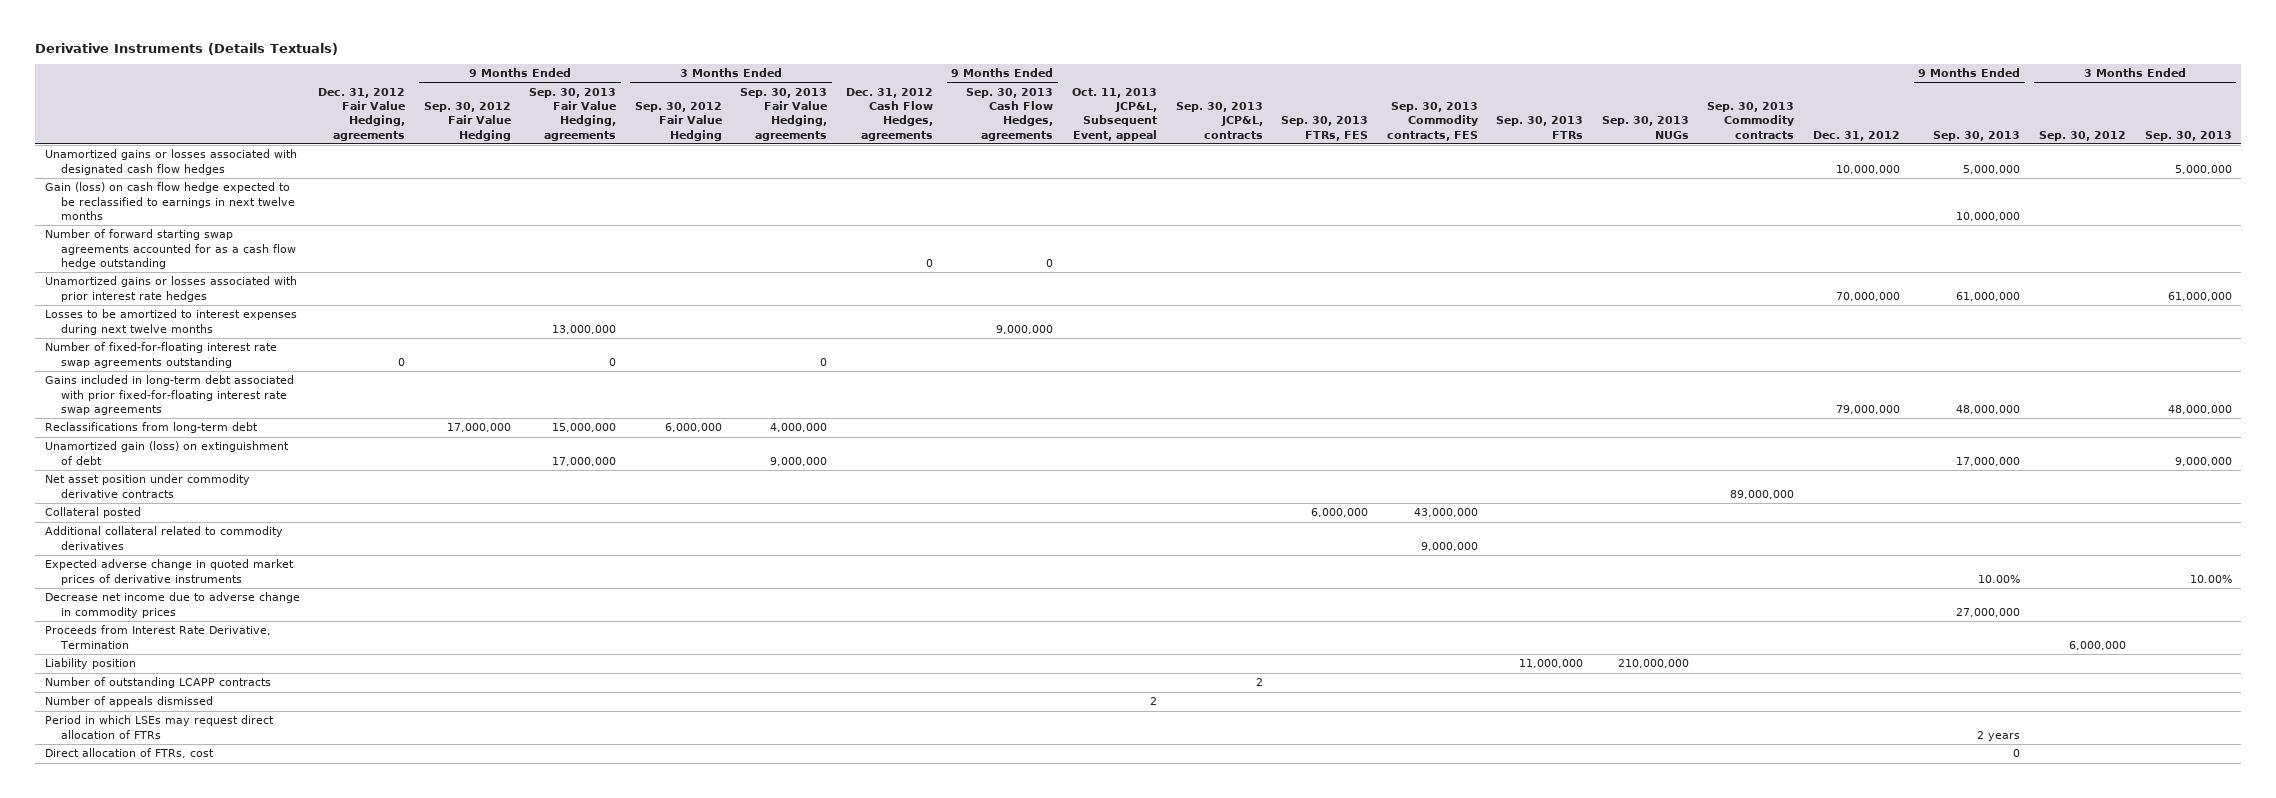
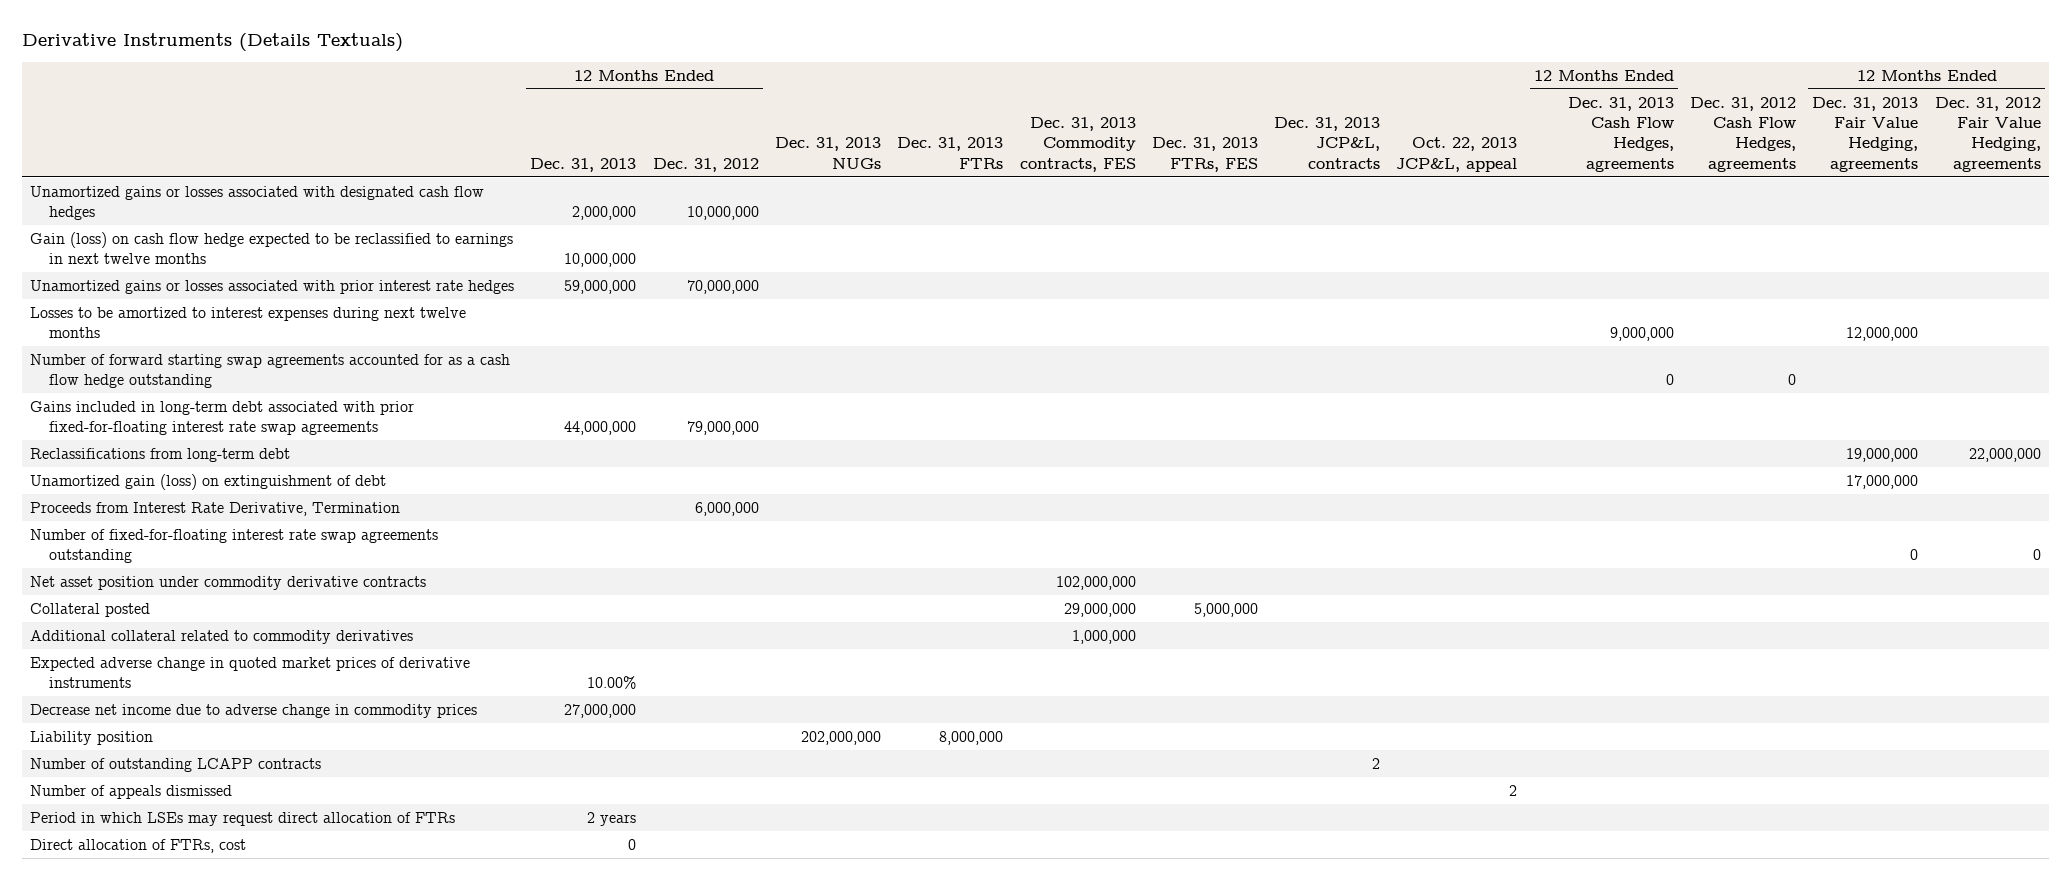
- | Dec. 31, 2012 Fair Value Hedging, agreements | 9 Months Ended Sep. 30, 2012 Fair Value Hedging | 9 Months Ended Sep. 30, 2013 Fair Value Hedging, agreements | 3 Months Ended Sep. 30, 2012 Fair Value Hedging | 3 Months Ended Sep. 30, 2013 Fair Value Hedging, agreements | Dec. 31, 2012 Cash Flow Hedges, agreements | 9 Months Ended Sep. 30, 2013 Cash Flow Hedges, agreements | Oct. 11, 2013 JCP&L, Subsequent Event, appeal | Sep. 30, 2013 JCP&L, contracts | Sep. 30, 2013 FTRs, FES | Sep. 30, 2013 Commodity contracts, FES | Sep. 30, 2013 FTRs | Sep. 30, 2013 NUGs | Sep. 30, 2013 Commodity contracts | Dec. 31, 2012 | 9 Months Ended Sep. 30, 2013 | 3 Months Ended Sep. 30, 2012 | 3 Months Ended Sep. 30, 2013
+ | 12 Months Ended Dec. 31, 2013 | 12 Months Ended Dec. 31, 2012 | Dec. 31, 2013 NUGs | Dec. 31, 2013 FTRs | Dec. 31, 2013 Commodity contracts, FES | Dec. 31, 2013 FTRs, FES | Dec. 31, 2013 JCP&L, contracts | Oct. 22, 2013 JCP&L, appeal | 12 Months Ended Dec. 31, 2013 Cash Flow Hedges, agreements | Dec. 31, 2012 Cash Flow Hedges, agreements | 12 Months Ended Dec. 31, 2013 Fair Value Hedging, agreements | 12 Months Ended Dec. 31, 2012 Fair Value Hedging, agreements
moved down: Number of forward starting swap agreements accounted for as a cash flow hedge outstanding | | | | | | | | | 0 | 0 | |
moved up: Proceeds from Interest Rate Derivative, Termination | | 6,000,000 | | | | | | | | | |
moved down: Number of fixed-for-floating interest rate swap agreements outstanding | | | | | | | | | | | 0 | 0

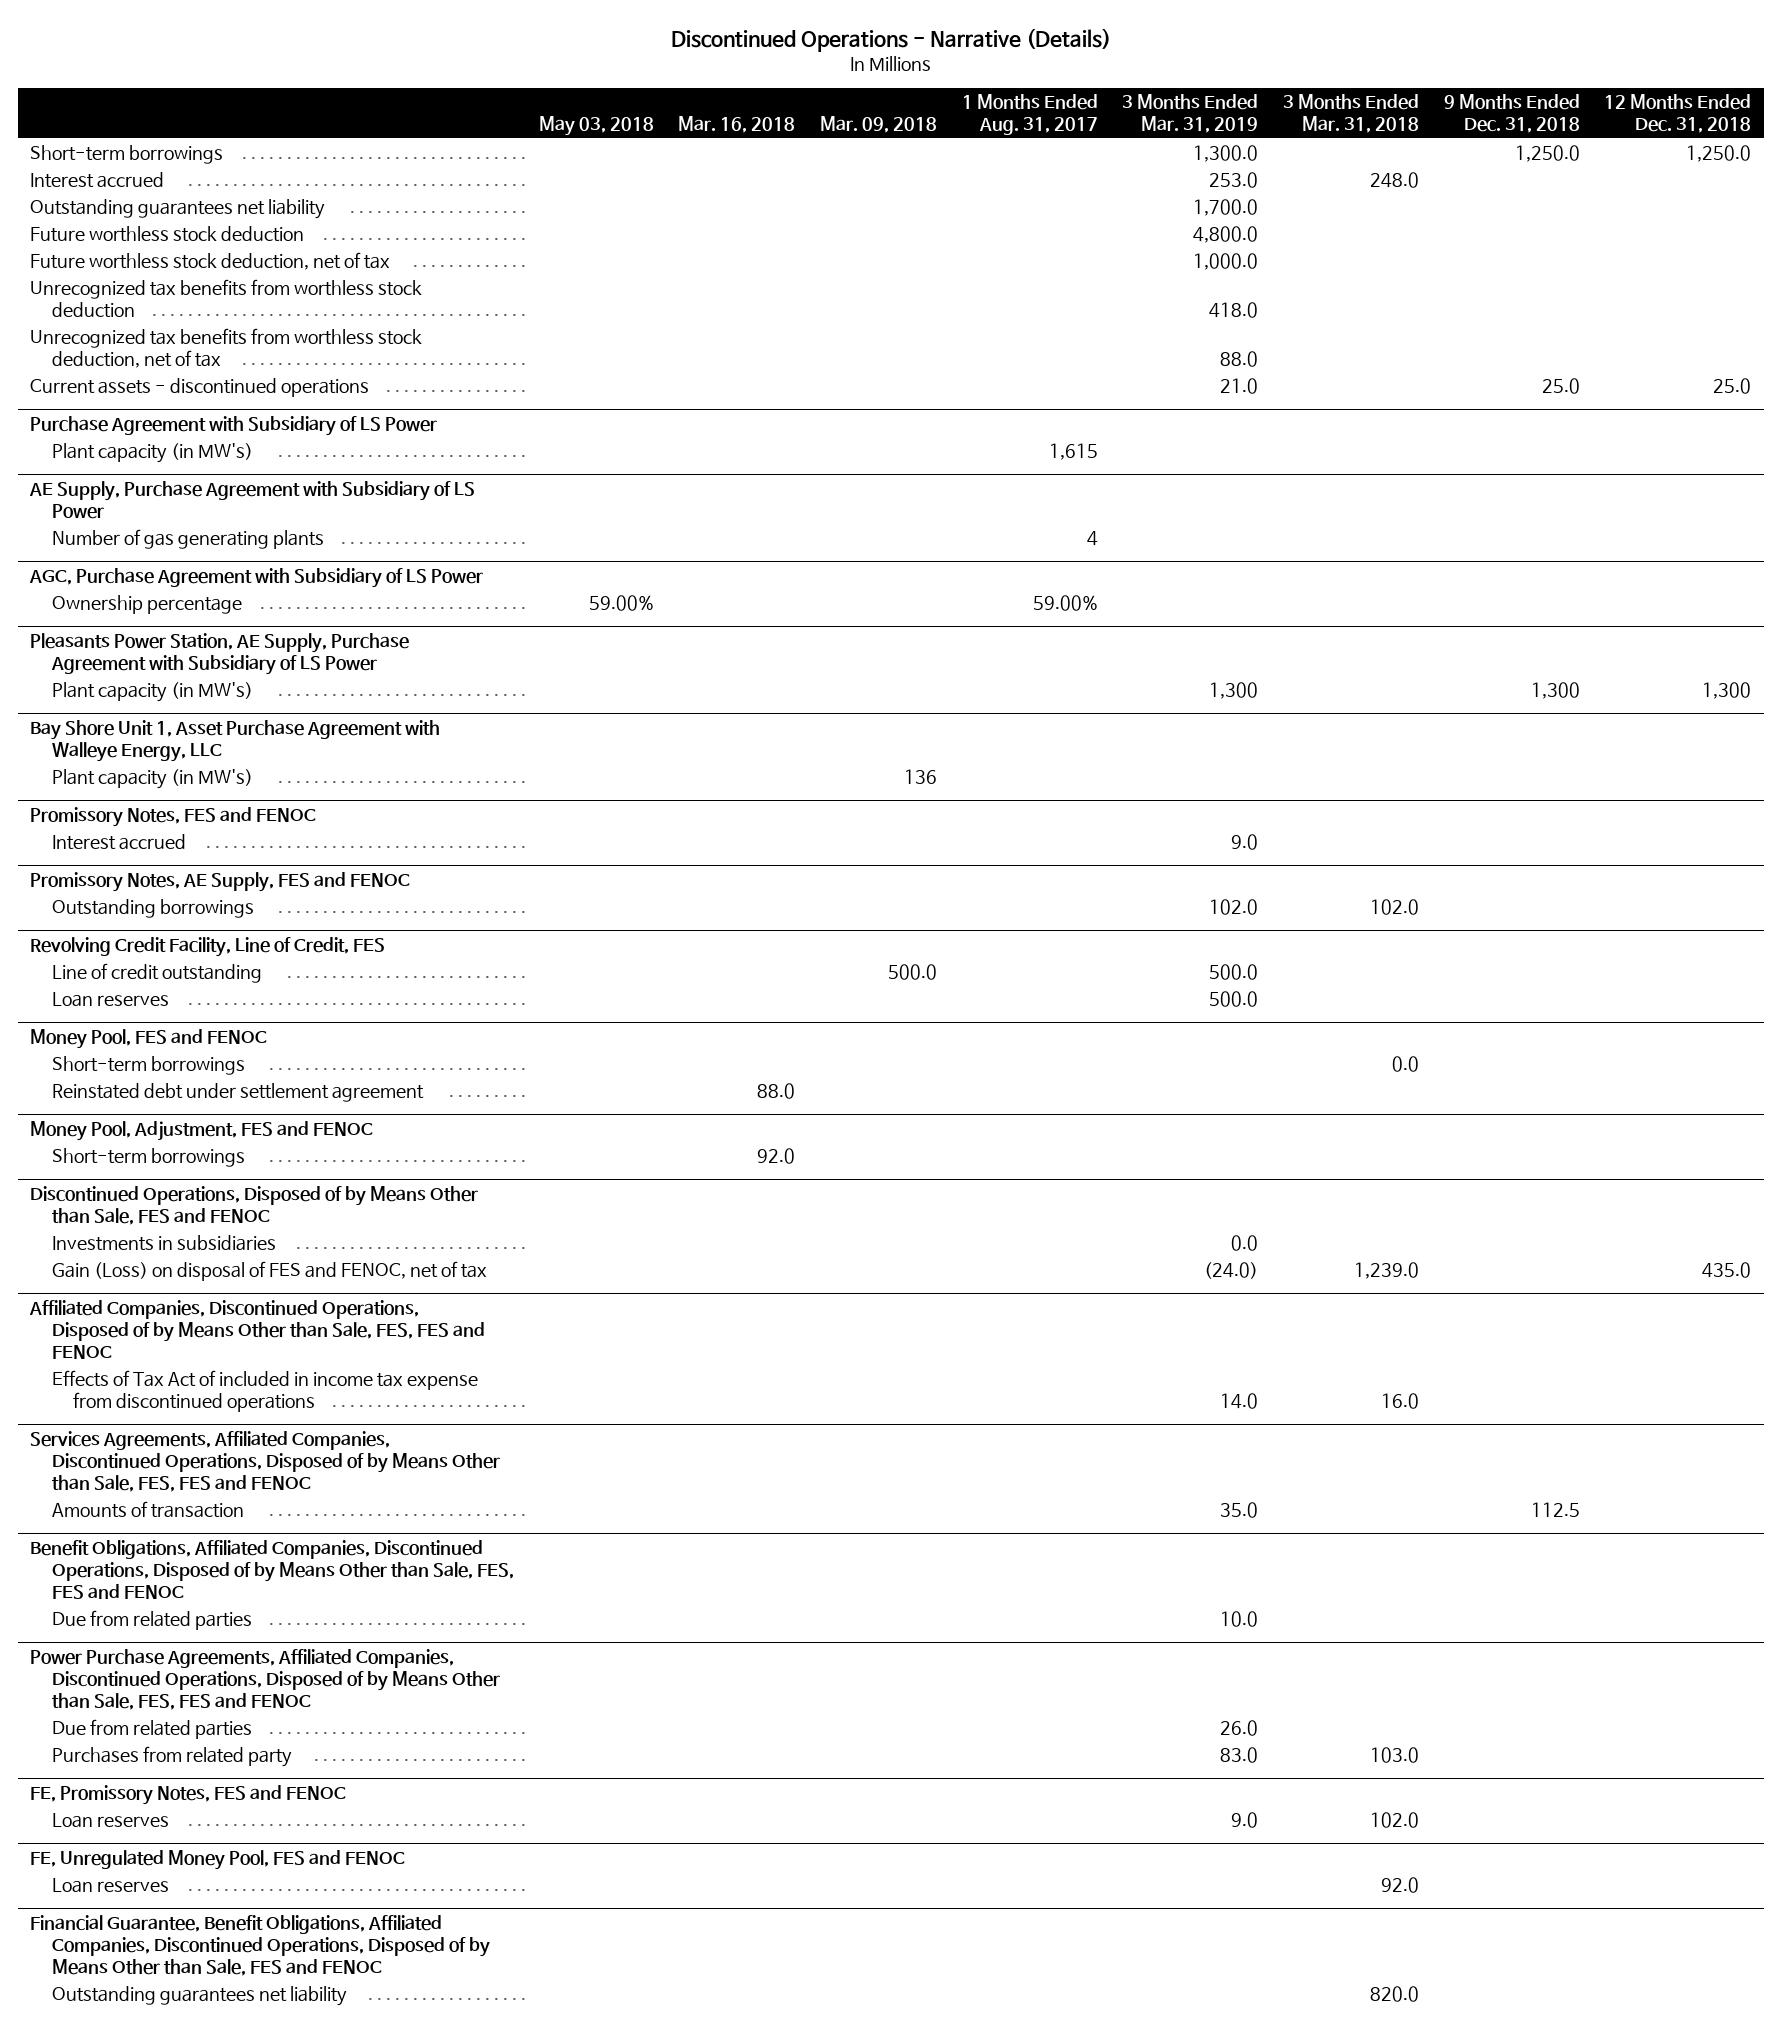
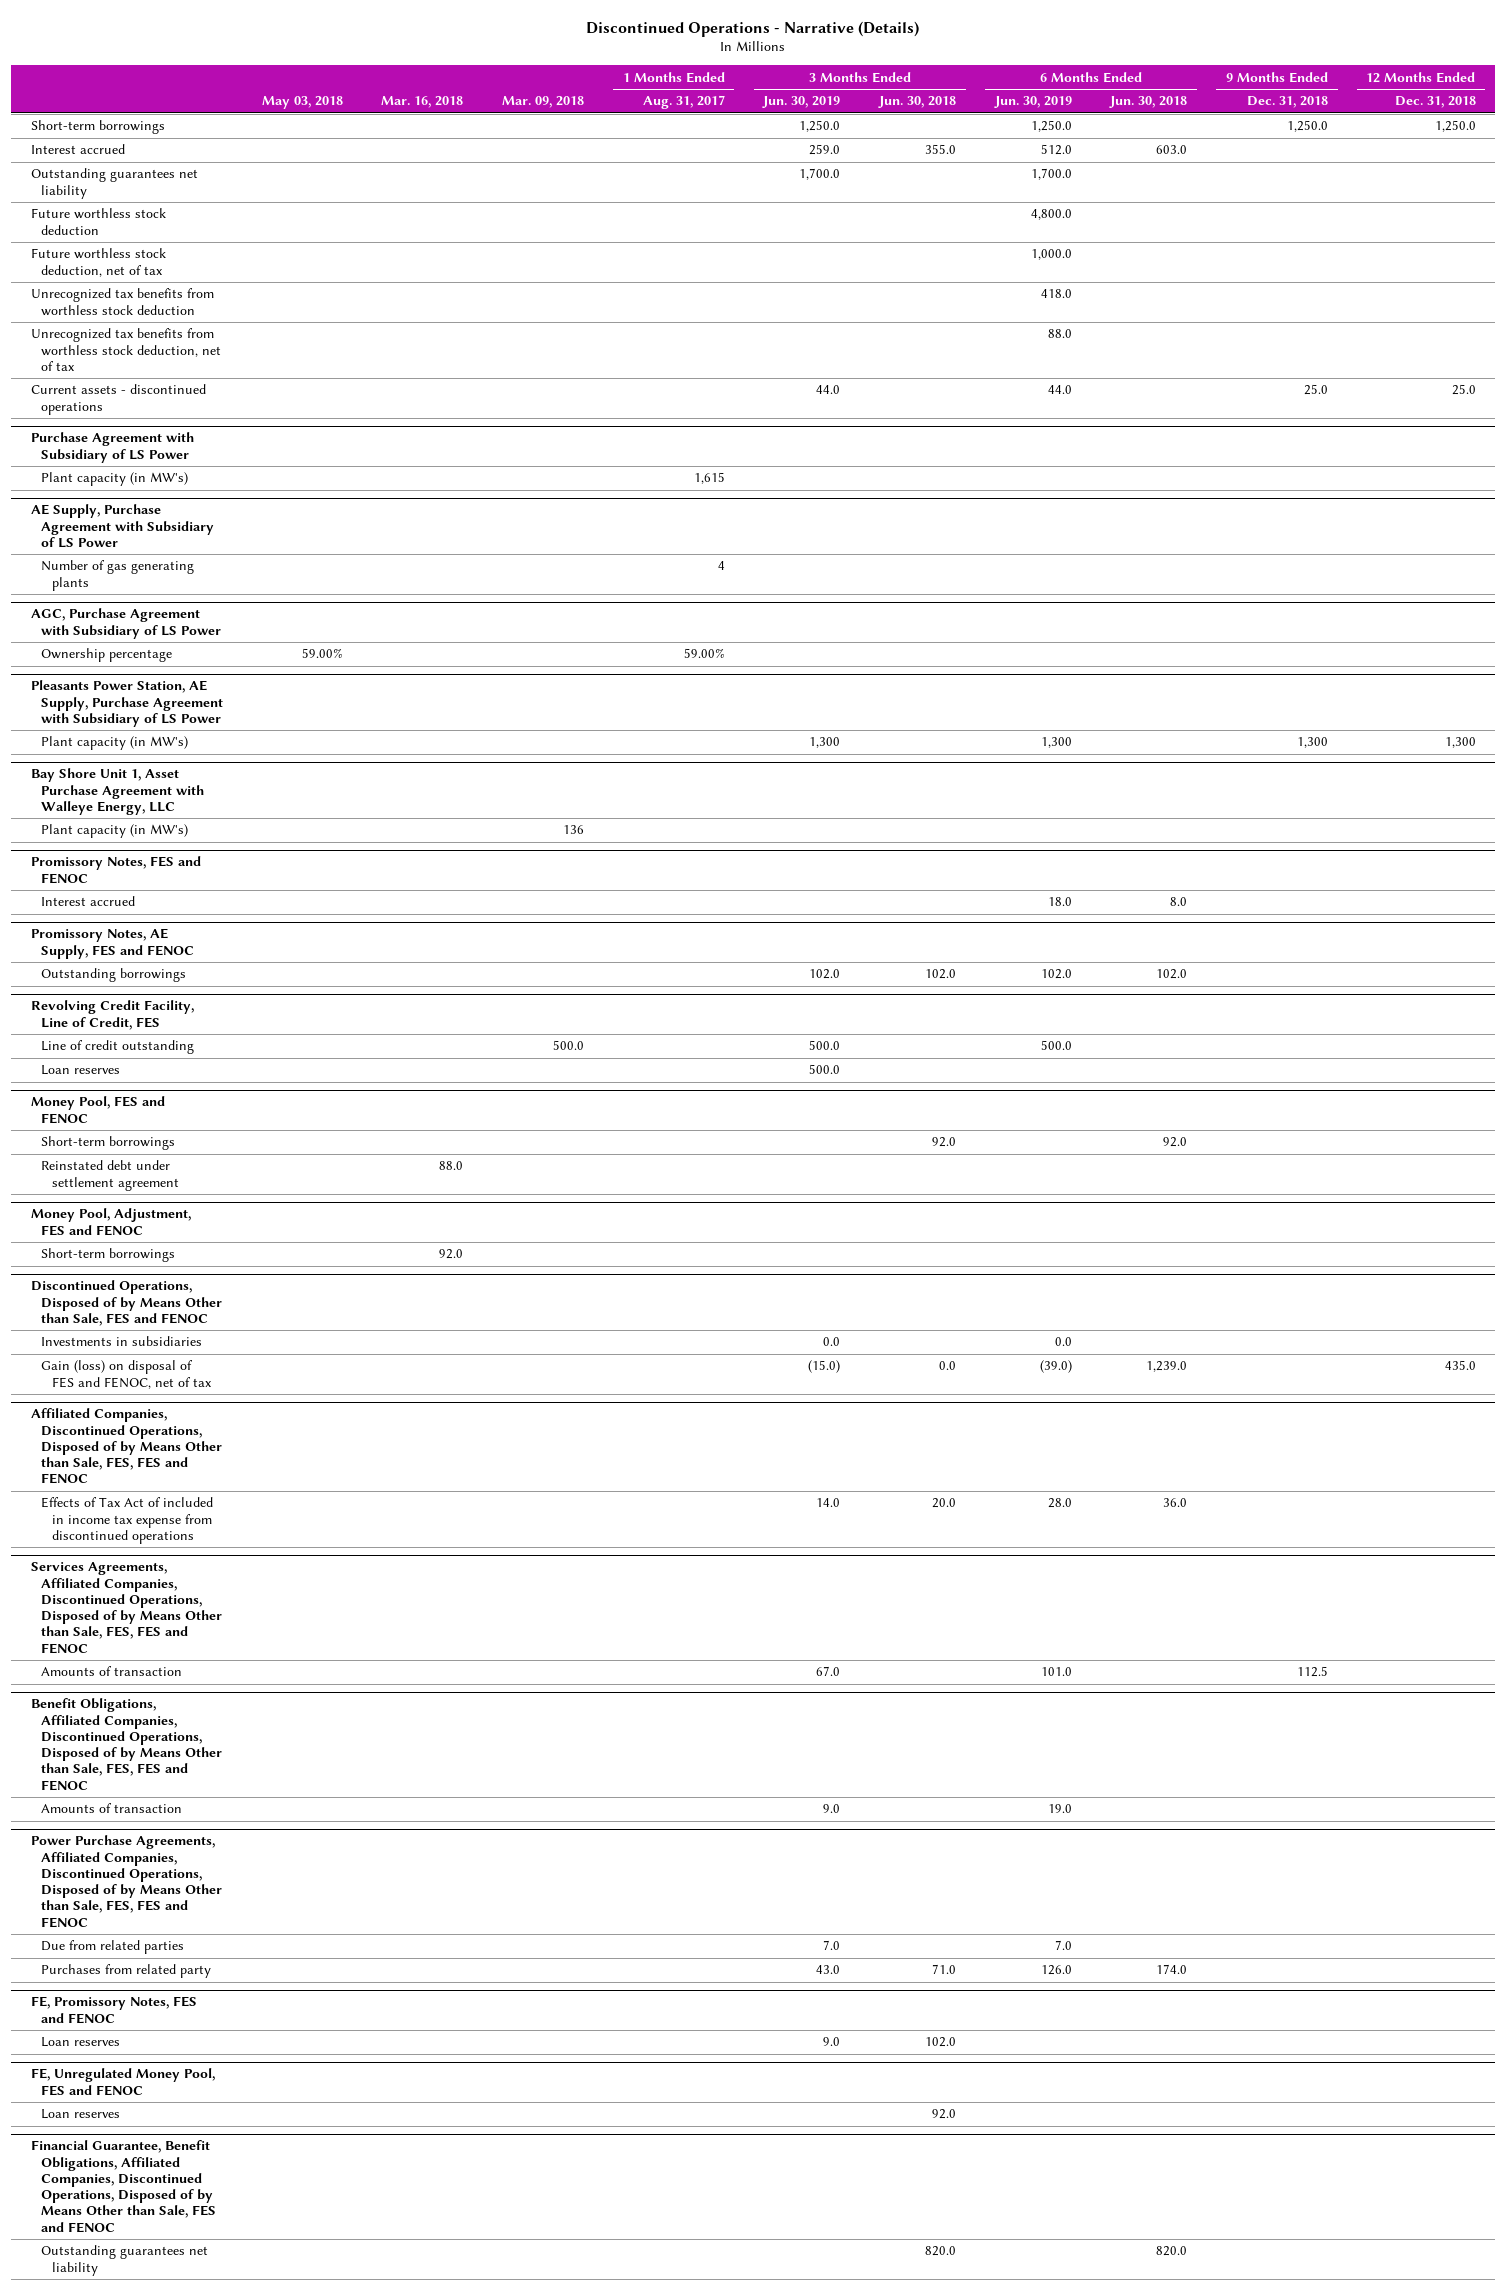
- | May 03, 2018 | Mar. 16, 2018 | Mar. 09, 2018 | 1 Months Ended Aug. 31, 2017 | 3 Months Ended Mar. 31, 2019 | 3 Months Ended Mar. 31, 2018 | 9 Months Ended Dec. 31, 2018 | 12 Months Ended Dec. 31, 2018
+ | May 03, 2018 | Mar. 16, 2018 | Mar. 09, 2018 | 1 Months Ended Aug. 31, 2017 | 3 Months Ended Jun. 30, 2019 | 3 Months Ended Jun. 30, 2018 | 6 Months Ended Jun. 30, 2019 | 6 Months Ended Jun. 30, 2018 | 9 Months Ended Dec. 31, 2018 | 12 Months Ended Dec. 31, 2018
@ Discontinued Operations, Disposed of by Means Other than Sale, FES and FENOC
- Gain (Loss) on disposal of FES and FENOC, net of tax | | | | | (24.0) | 1,239.0 | | 435.0
+ Gain (loss) on disposal of FES and FENOC, net of tax | | | | | (15.0) | 0.0 | (39.0) | 1,239.0 | | 435.0
@ Benefit Obligations, Affiliated Companies, Discontinued Operations, Disposed of by Means Other than Sale, FES, FES and FENOC
- Due from related parties | | | | | 10.0 | | |
+ Amounts of transaction | | | | | 9.0 | | 19.0 | | |

